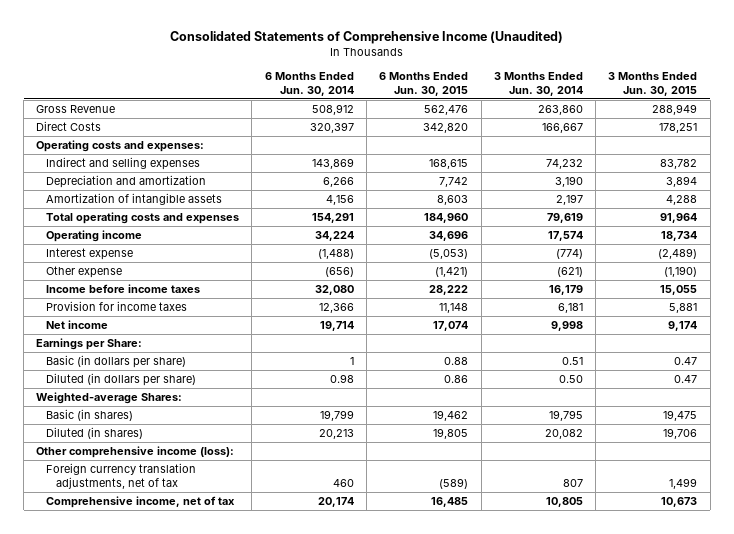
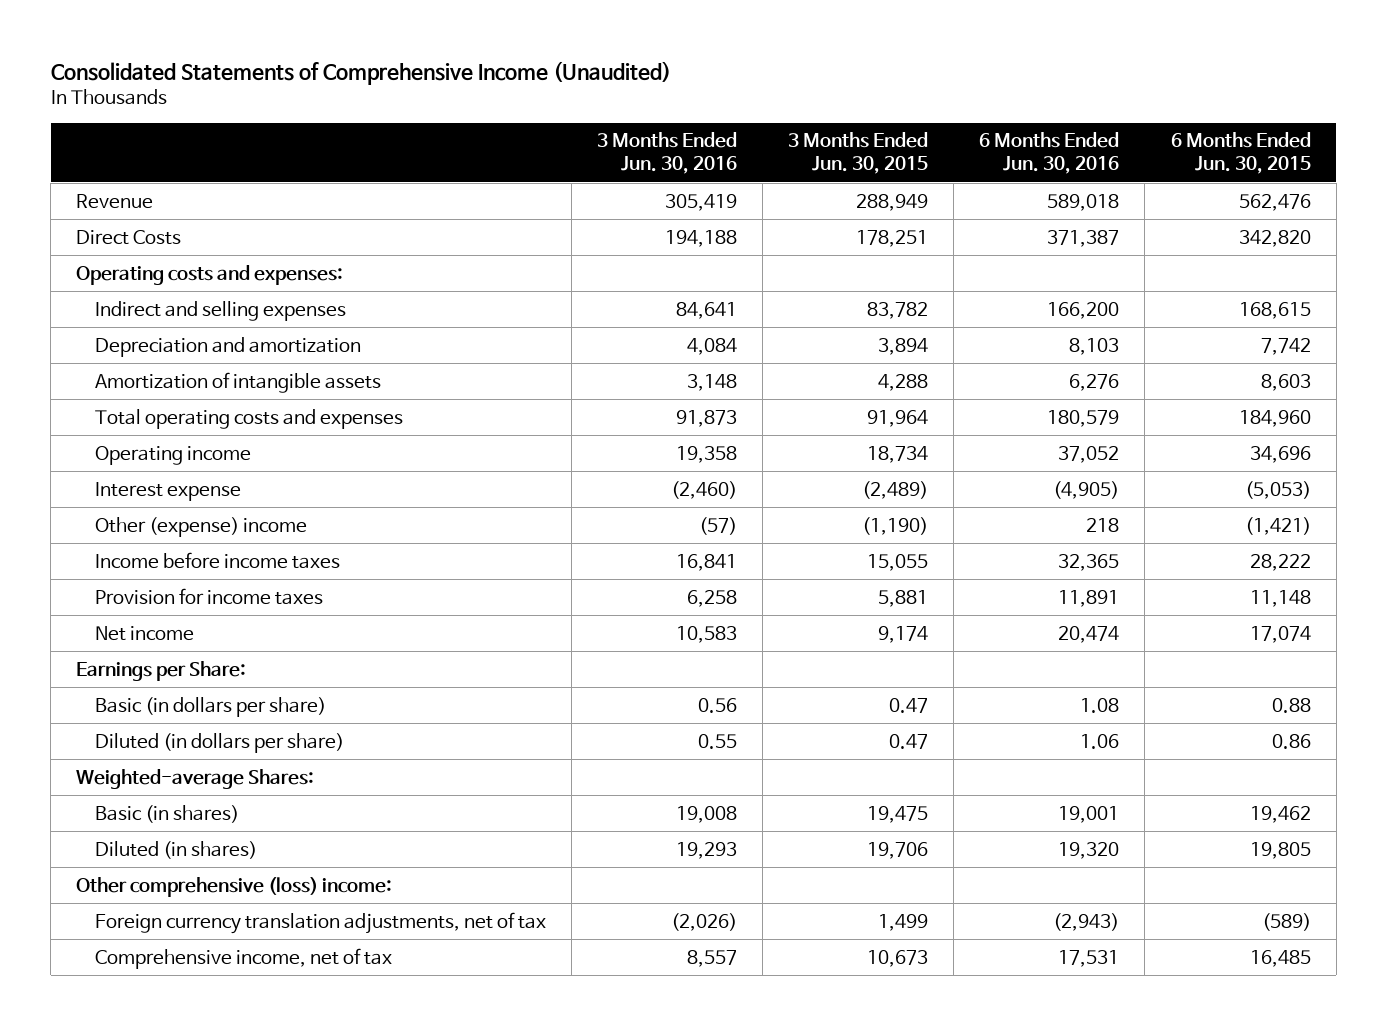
- | 6 Months Ended Jun. 30, 2014 | 6 Months Ended Jun. 30, 2015 | 3 Months Ended Jun. 30, 2014 | 3 Months Ended Jun. 30, 2015
+ | 3 Months Ended Jun. 30, 2016 | 3 Months Ended Jun. 30, 2015 | 6 Months Ended Jun. 30, 2016 | 6 Months Ended Jun. 30, 2015
- Gross Revenue | 508,912 | 562,476 | 263,860 | 288,949
+ Revenue | 305,419 | 288,949 | 589,018 | 562,476
- Other expense | (656) | (1,421) | (621) | (1,190)
+ Other (expense) income | (57) | (1,190) | 218 | (1,421)
- Other comprehensive income (loss):
+ Other comprehensive (loss) income:

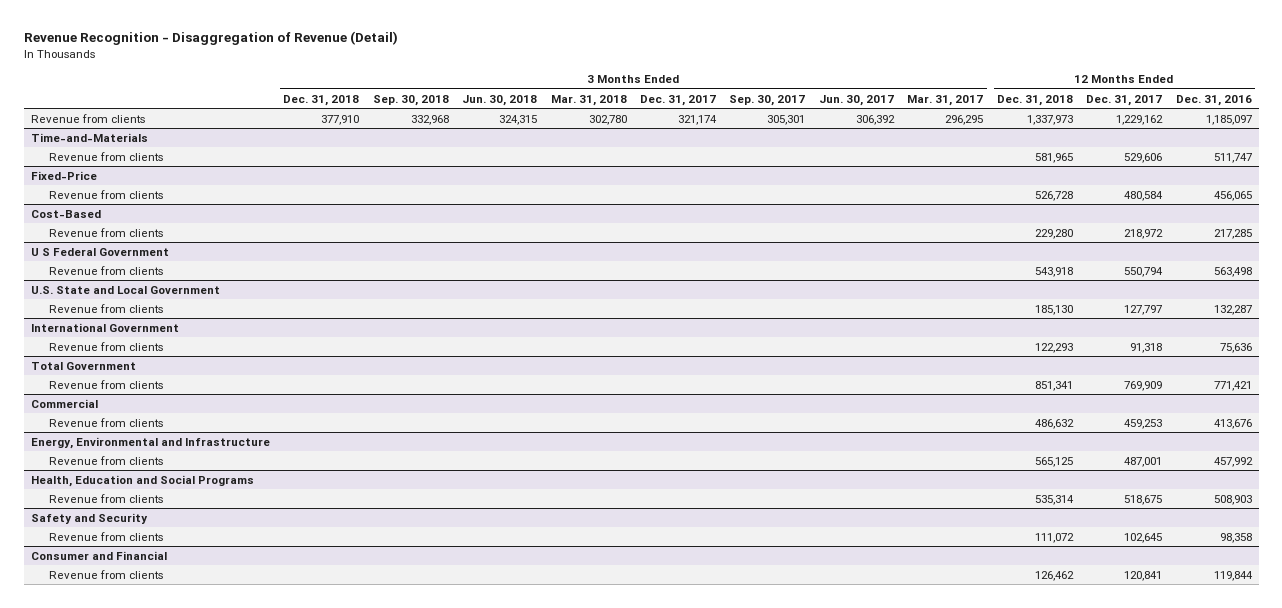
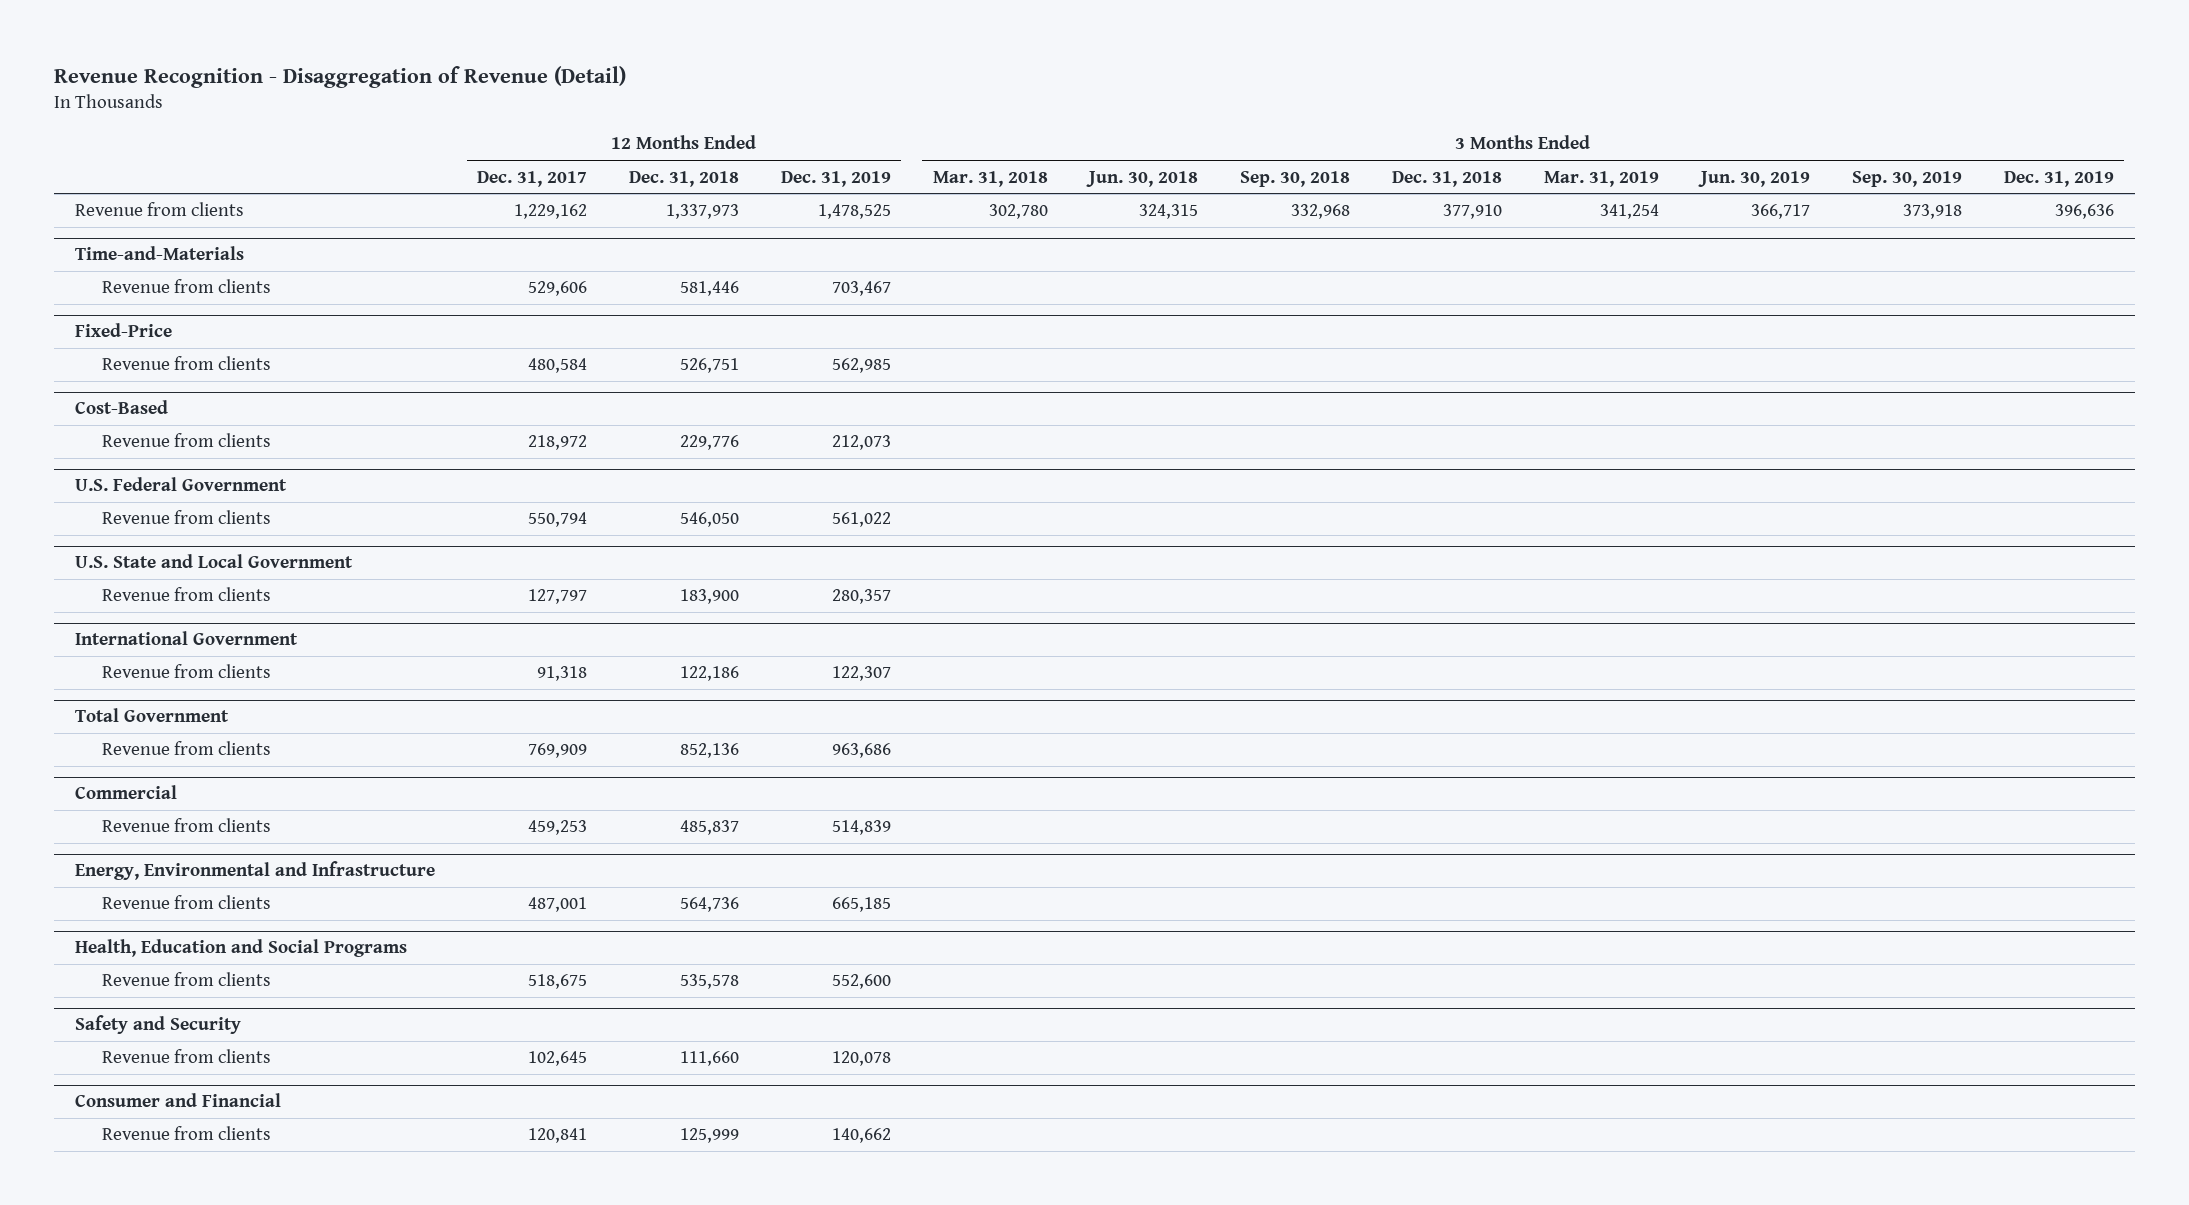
- | 3 Months Ended Dec. 31, 2018 | 3 Months Ended Sep. 30, 2018 | 3 Months Ended Jun. 30, 2018 | 3 Months Ended Mar. 31, 2018 | 3 Months Ended Dec. 31, 2017 | 3 Months Ended Sep. 30, 2017 | 3 Months Ended Jun. 30, 2017 | 3 Months Ended Mar. 31, 2017 | 12 Months Ended Dec. 31, 2018 | 12 Months Ended Dec. 31, 2017 | 12 Months Ended Dec. 31, 2016
+ | 12 Months Ended Dec. 31, 2017 | 12 Months Ended Dec. 31, 2018 | 12 Months Ended Dec. 31, 2019 | 3 Months Ended Mar. 31, 2018 | 3 Months Ended Jun. 30, 2018 | 3 Months Ended Sep. 30, 2018 | 3 Months Ended Dec. 31, 2018 | 3 Months Ended Mar. 31, 2019 | 3 Months Ended Jun. 30, 2019 | 3 Months Ended Sep. 30, 2019 | 3 Months Ended Dec. 31, 2019
@ Time-and-Materials
- Revenue from clients | | | | | | | | | 581,965 | 529,606 | 511,747
+ Revenue from clients | 529,606 | 581,446 | 703,467 | | | | | | | |
@ Fixed-Price
- Revenue from clients | | | | | | | | | 526,728 | 480,584 | 456,065
+ Revenue from clients | 480,584 | 526,751 | 562,985 | | | | | | | |
@ Cost-Based
- Revenue from clients | | | | | | | | | 229,280 | 218,972 | 217,285
- U S Federal Government
- Revenue from clients | | | | | | | | | 543,918 | 550,794 | 563,498
@ Cost-Based
+ Revenue from clients | 218,972 | 229,776 | 212,073 | | | | | | | |
+ U.S. Federal Government
+ Revenue from clients | 550,794 | 546,050 | 561,022 | | | | | | | |
@ U.S. State and Local Government
- Revenue from clients | | | | | | | | | 185,130 | 127,797 | 132,287
+ Revenue from clients | 127,797 | 183,900 | 280,357 | | | | | | | |
@ International Government
- Revenue from clients | | | | | | | | | 122,293 | 91,318 | 75,636
+ Revenue from clients | 91,318 | 122,186 | 122,307 | | | | | | | |
@ Total Government
- Revenue from clients | | | | | | | | | 851,341 | 769,909 | 771,421
+ Revenue from clients | 769,909 | 852,136 | 963,686 | | | | | | | |
@ Commercial
- Revenue from clients | | | | | | | | | 486,632 | 459,253 | 413,676
+ Revenue from clients | 459,253 | 485,837 | 514,839 | | | | | | | |
@ Energy, Environmental and Infrastructure
- Revenue from clients | | | | | | | | | 565,125 | 487,001 | 457,992
+ Revenue from clients | 487,001 | 564,736 | 665,185 | | | | | | | |
@ Health, Education and Social Programs
- Revenue from clients | | | | | | | | | 535,314 | 518,675 | 508,903
+ Revenue from clients | 518,675 | 535,578 | 552,600 | | | | | | | |
@ Safety and Security
- Revenue from clients | | | | | | | | | 111,072 | 102,645 | 98,358
+ Revenue from clients | 102,645 | 111,660 | 120,078 | | | | | | | |
@ Consumer and Financial
- Revenue from clients | | | | | | | | | 126,462 | 120,841 | 119,844
+ Revenue from clients | 120,841 | 125,999 | 140,662 | | | | | | | |

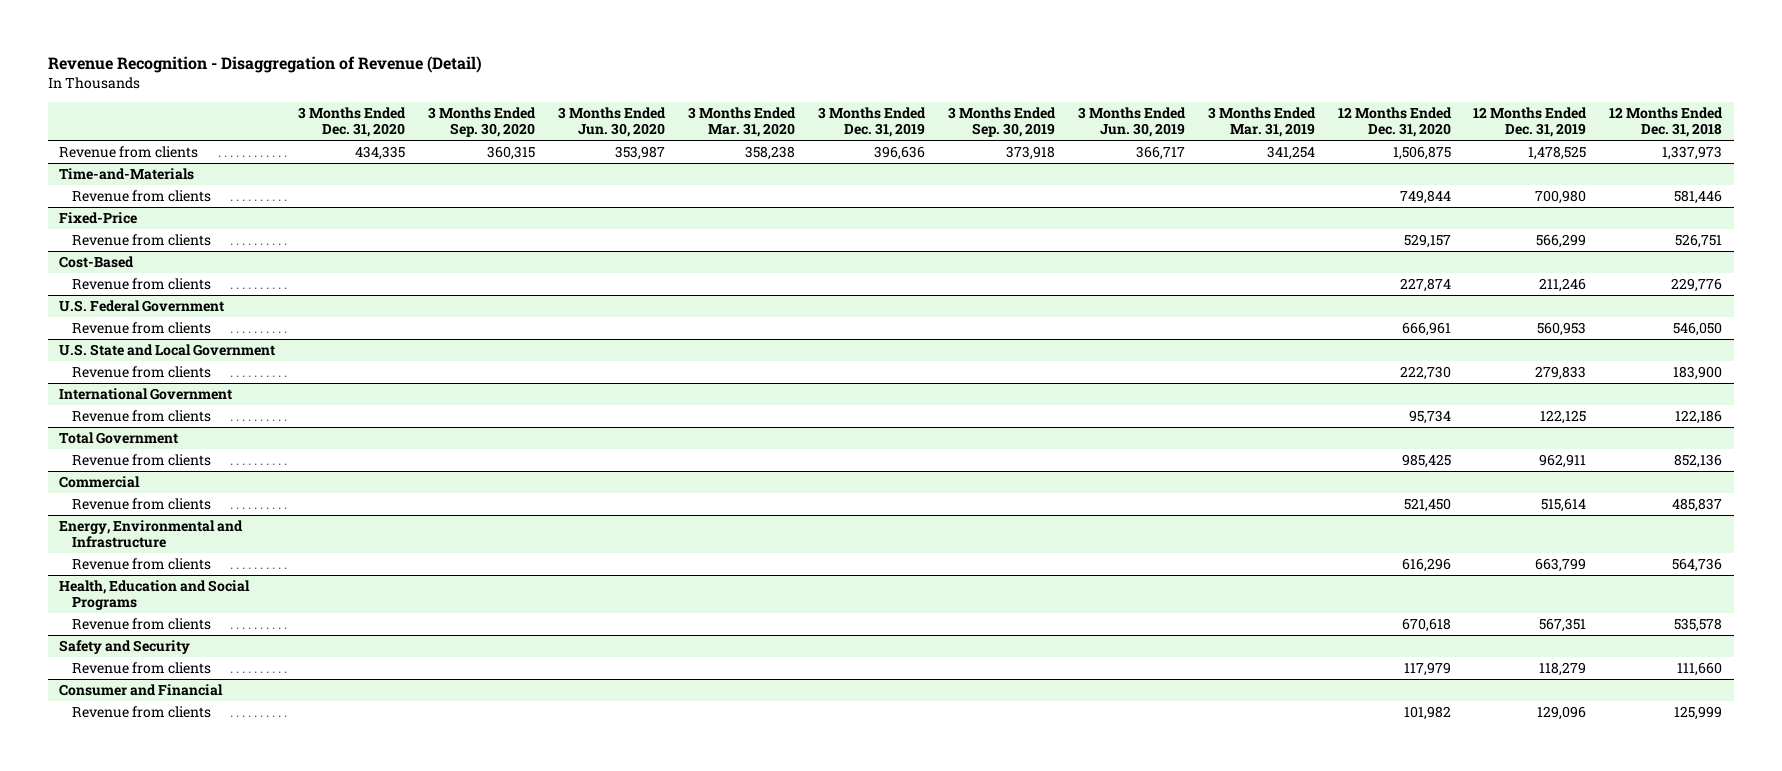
- | 12 Months Ended Dec. 31, 2017 | 12 Months Ended Dec. 31, 2018 | 12 Months Ended Dec. 31, 2019 | 3 Months Ended Mar. 31, 2018 | 3 Months Ended Jun. 30, 2018 | 3 Months Ended Sep. 30, 2018 | 3 Months Ended Dec. 31, 2018 | 3 Months Ended Mar. 31, 2019 | 3 Months Ended Jun. 30, 2019 | 3 Months Ended Sep. 30, 2019 | 3 Months Ended Dec. 31, 2019
+ | 3 Months Ended Dec. 31, 2020 | 3 Months Ended Sep. 30, 2020 | 3 Months Ended Jun. 30, 2020 | 3 Months Ended Mar. 31, 2020 | 3 Months Ended Dec. 31, 2019 | 3 Months Ended Sep. 30, 2019 | 3 Months Ended Jun. 30, 2019 | 3 Months Ended Mar. 31, 2019 | 12 Months Ended Dec. 31, 2020 | 12 Months Ended Dec. 31, 2019 | 12 Months Ended Dec. 31, 2018
@ Time-and-Materials
- Revenue from clients | 529,606 | 581,446 | 703,467 | | | | | | | |
+ Revenue from clients | | | | | | | | | 749,844 | 700,980 | 581,446
@ Fixed-Price
- Revenue from clients | 480,584 | 526,751 | 562,985 | | | | | | | |
+ Revenue from clients | | | | | | | | | 529,157 | 566,299 | 526,751
@ Cost-Based
- Revenue from clients | 218,972 | 229,776 | 212,073 | | | | | | | |
+ Revenue from clients | | | | | | | | | 227,874 | 211,246 | 229,776
@ U.S. Federal Government
- Revenue from clients | 550,794 | 546,050 | 561,022 | | | | | | | |
+ Revenue from clients | | | | | | | | | 666,961 | 560,953 | 546,050
@ U.S. State and Local Government
- Revenue from clients | 127,797 | 183,900 | 280,357 | | | | | | | |
+ Revenue from clients | | | | | | | | | 222,730 | 279,833 | 183,900
@ International Government
- Revenue from clients | 91,318 | 122,186 | 122,307 | | | | | | | |
+ Revenue from clients | | | | | | | | | 95,734 | 122,125 | 122,186
@ Total Government
- Revenue from clients | 769,909 | 852,136 | 963,686 | | | | | | | |
+ Revenue from clients | | | | | | | | | 985,425 | 962,911 | 852,136
@ Commercial
- Revenue from clients | 459,253 | 485,837 | 514,839 | | | | | | | |
+ Revenue from clients | | | | | | | | | 521,450 | 515,614 | 485,837
@ Energy, Environmental and Infrastructure
- Revenue from clients | 487,001 | 564,736 | 665,185 | | | | | | | |
+ Revenue from clients | | | | | | | | | 616,296 | 663,799 | 564,736
@ Health, Education and Social Programs
- Revenue from clients | 518,675 | 535,578 | 552,600 | | | | | | | |
+ Revenue from clients | | | | | | | | | 670,618 | 567,351 | 535,578
@ Safety and Security
- Revenue from clients | 102,645 | 111,660 | 120,078 | | | | | | | |
+ Revenue from clients | | | | | | | | | 117,979 | 118,279 | 111,660
@ Consumer and Financial
- Revenue from clients | 120,841 | 125,999 | 140,662 | | | | | | | |
+ Revenue from clients | | | | | | | | | 101,982 | 129,096 | 125,999

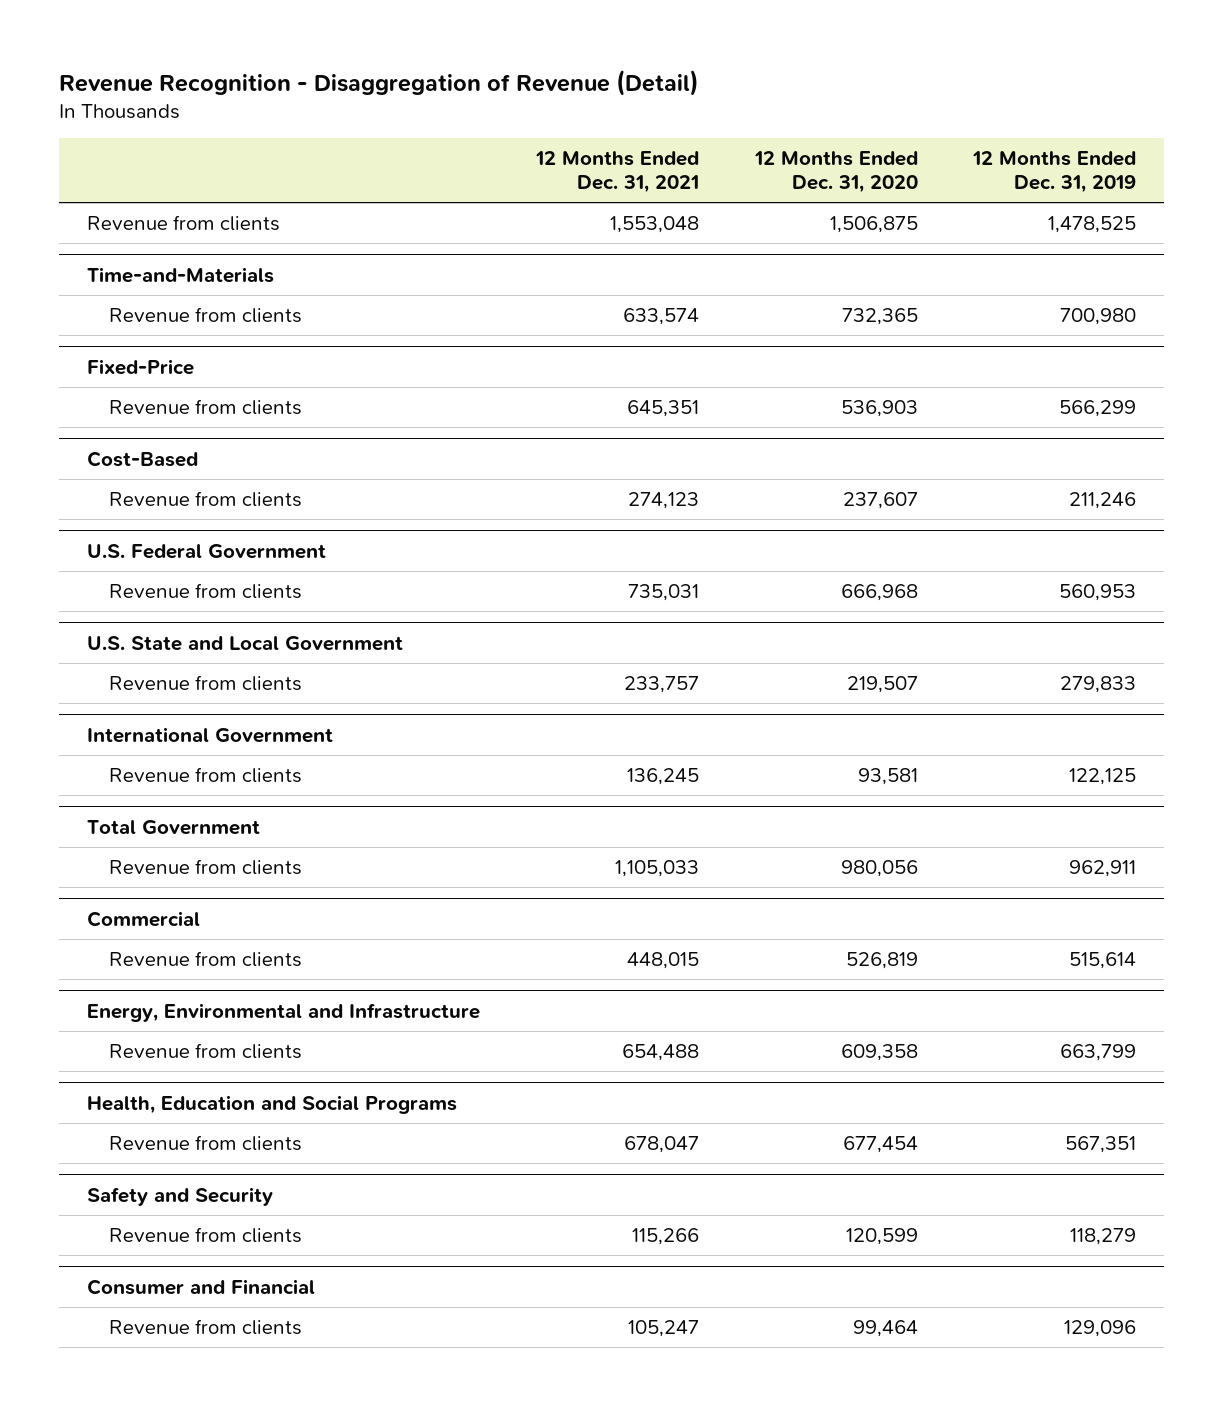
- | 3 Months Ended Dec. 31, 2020 | 3 Months Ended Sep. 30, 2020 | 3 Months Ended Jun. 30, 2020 | 3 Months Ended Mar. 31, 2020 | 3 Months Ended Dec. 31, 2019 | 3 Months Ended Sep. 30, 2019 | 3 Months Ended Jun. 30, 2019 | 3 Months Ended Mar. 31, 2019 | 12 Months Ended Dec. 31, 2020 | 12 Months Ended Dec. 31, 2019 | 12 Months Ended Dec. 31, 2018
+ | 12 Months Ended Dec. 31, 2021 | 12 Months Ended Dec. 31, 2020 | 12 Months Ended Dec. 31, 2019
@ Time-and-Materials
- Revenue from clients | | | | | | | | | 749,844 | 700,980 | 581,446
+ Revenue from clients | 633,574 | 732,365 | 700,980
@ Fixed-Price
- Revenue from clients | | | | | | | | | 529,157 | 566,299 | 526,751
+ Revenue from clients | 645,351 | 536,903 | 566,299
@ Cost-Based
- Revenue from clients | | | | | | | | | 227,874 | 211,246 | 229,776
+ Revenue from clients | 274,123 | 237,607 | 211,246
@ U.S. Federal Government
- Revenue from clients | | | | | | | | | 666,961 | 560,953 | 546,050
+ Revenue from clients | 735,031 | 666,968 | 560,953
@ U.S. State and Local Government
- Revenue from clients | | | | | | | | | 222,730 | 279,833 | 183,900
+ Revenue from clients | 233,757 | 219,507 | 279,833
@ International Government
- Revenue from clients | | | | | | | | | 95,734 | 122,125 | 122,186
+ Revenue from clients | 136,245 | 93,581 | 122,125
@ Total Government
- Revenue from clients | | | | | | | | | 985,425 | 962,911 | 852,136
+ Revenue from clients | 1,105,033 | 980,056 | 962,911
@ Commercial
- Revenue from clients | | | | | | | | | 521,450 | 515,614 | 485,837
+ Revenue from clients | 448,015 | 526,819 | 515,614
@ Energy, Environmental and Infrastructure
- Revenue from clients | | | | | | | | | 616,296 | 663,799 | 564,736
+ Revenue from clients | 654,488 | 609,358 | 663,799
@ Health, Education and Social Programs
- Revenue from clients | | | | | | | | | 670,618 | 567,351 | 535,578
+ Revenue from clients | 678,047 | 677,454 | 567,351
@ Safety and Security
- Revenue from clients | | | | | | | | | 117,979 | 118,279 | 111,660
+ Revenue from clients | 115,266 | 120,599 | 118,279
@ Consumer and Financial
- Revenue from clients | | | | | | | | | 101,982 | 129,096 | 125,999
+ Revenue from clients | 105,247 | 99,464 | 129,096

